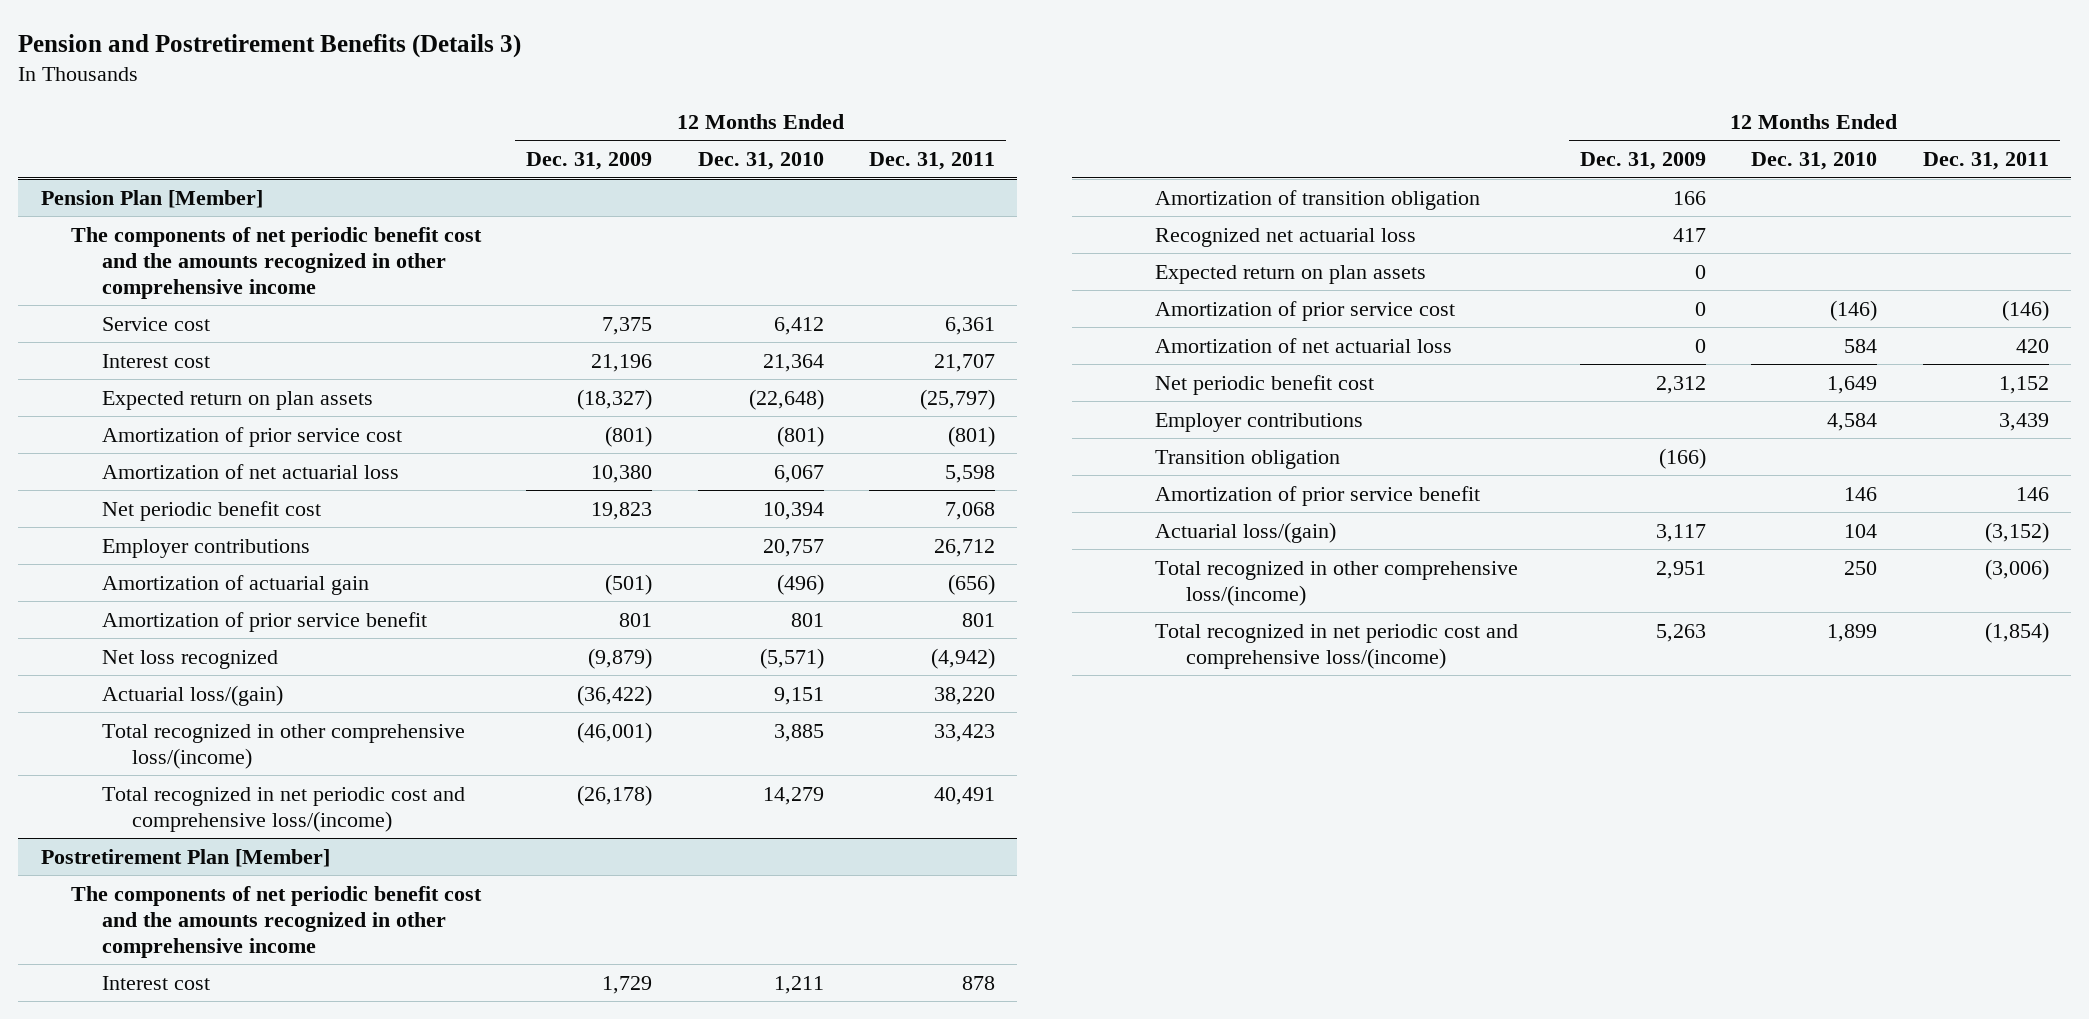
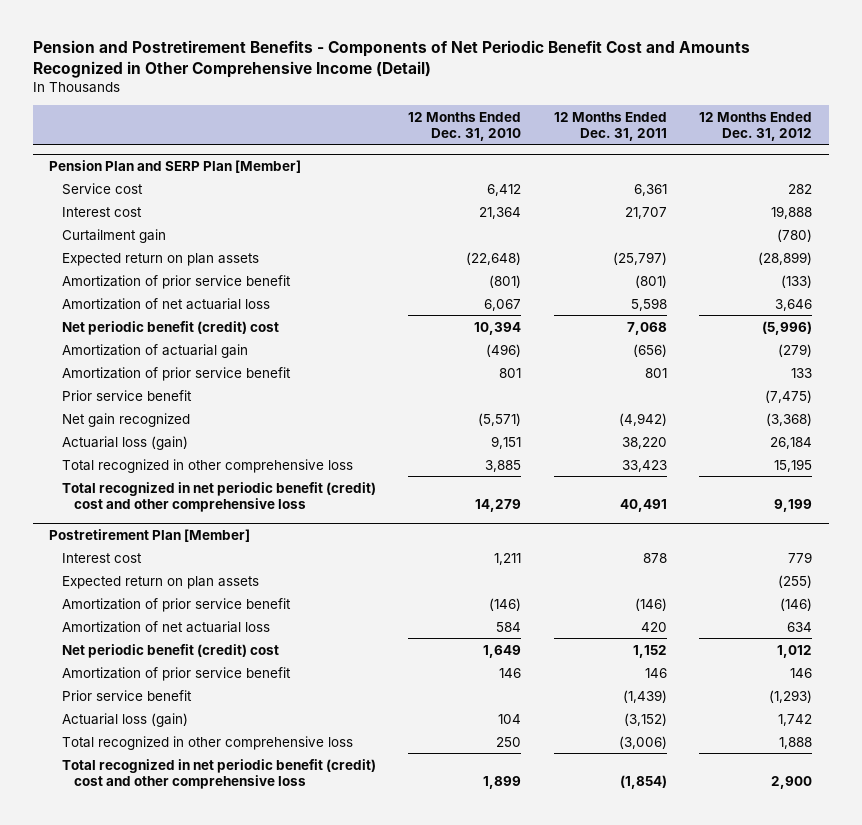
- Pension and Postretirement Benefits (Details 3)
+ Pension and Postretirement Benefits - Components of Net Periodic Benefit Cost and Amounts Recognized in Other Comprehensive Income (Detail)
- | 12 Months Ended Dec. 31, 2009 | 12 Months Ended Dec. 31, 2010 | 12 Months Ended Dec. 31, 2011
+ | 12 Months Ended Dec. 31, 2010 | 12 Months Ended Dec. 31, 2011 | 12 Months Ended Dec. 31, 2012
- Pension Plan [Member]
- The components of net periodic benefit cost and the amounts recognized in other comprehensive income
+ Pension Plan and SERP Plan [Member]
+ Curtailment gain | | | (780)
- Amortization of prior service cost | (801) | (801) | (801)
+ Amortization of prior service benefit | (801) | (801) | (133)
- Net periodic benefit cost | 19,823 | 10,394 | 7,068
- Employer contributions | | 20,757 | 26,712
+ Net periodic benefit (credit) cost | 10,394 | 7,068 | (5,996)
- Net loss recognized | (9,879) | (5,571) | (4,942)
- Actuarial loss/(gain) | (36,422) | 9,151 | 38,220
- Total recognized in other comprehensive loss/(income) | (46,001) | 3,885 | 33,423
- Total recognized in net periodic cost and comprehensive loss/(income) | (26,178) | 14,279 | 40,491
+ Prior service benefit | | | (7,475)
+ Net gain recognized | (5,571) | (4,942) | (3,368)
+ Actuarial loss (gain) | 9,151 | 38,220 | 26,184
+ Total recognized in other comprehensive loss | 3,885 | 33,423 | 15,195
+ Total recognized in net periodic benefit (credit) cost and other comprehensive loss | 14,279 | 40,491 | 9,199
@ Postretirement Plan [Member]
- The components of net periodic benefit cost and the amounts recognized in other comprehensive income
- Amortization of transition obligation | 166 | |
- Recognized net actuarial loss | 417 | |
- Amortization of prior service cost | 0 | (146) | (146)
+ Amortization of prior service benefit | (146) | (146) | (146)
- Net periodic benefit cost | 2,312 | 1,649 | 1,152
- Employer contributions | | 4,584 | 3,439
- Transition obligation | (166) | |
+ Net periodic benefit (credit) cost | 1,649 | 1,152 | 1,012
- Actuarial loss/(gain) | 3,117 | 104 | (3,152)
- Total recognized in other comprehensive loss/(income) | 2,951 | 250 | (3,006)
- Total recognized in net periodic cost and comprehensive loss/(income) | 5,263 | 1,899 | (1,854)
+ Prior service benefit | | (1,439) | (1,293)
+ Actuarial loss (gain) | 104 | (3,152) | 1,742
+ Total recognized in other comprehensive loss | 250 | (3,006) | 1,888
+ Total recognized in net periodic benefit (credit) cost and other comprehensive loss | 1,899 | (1,854) | 2,900

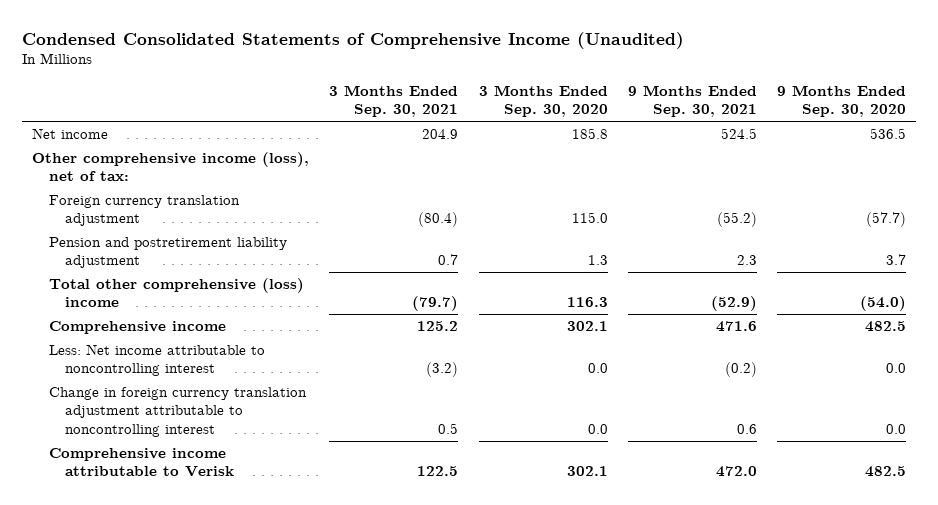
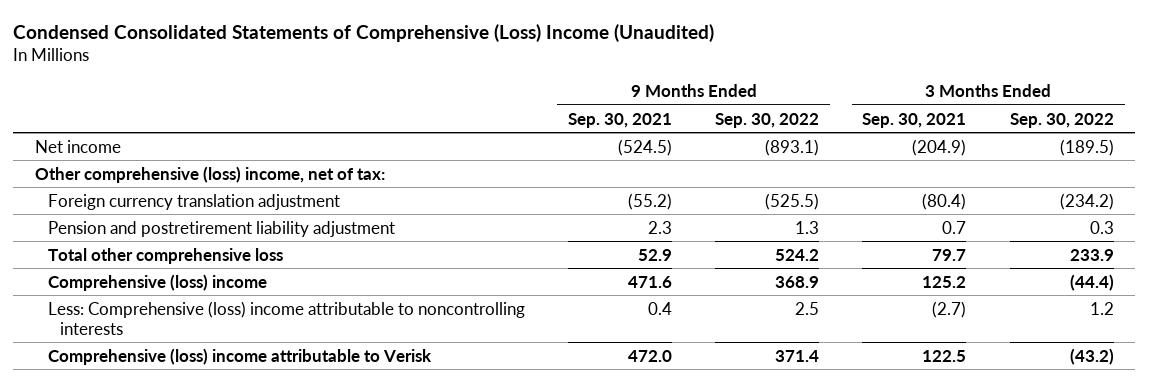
- Condensed Consolidated Statements of Comprehensive Income (Unaudited)
+ Condensed Consolidated Statements of Comprehensive (Loss) Income (Unaudited)
- | 3 Months Ended Sep. 30, 2021 | 3 Months Ended Sep. 30, 2020 | 9 Months Ended Sep. 30, 2021 | 9 Months Ended Sep. 30, 2020
+ | 9 Months Ended Sep. 30, 2021 | 9 Months Ended Sep. 30, 2022 | 3 Months Ended Sep. 30, 2021 | 3 Months Ended Sep. 30, 2022
- Net income | 204.9 | 185.8 | 524.5 | 536.5
- Other comprehensive income (loss), net of tax:
+ Net income | (524.5) | (893.1) | (204.9) | (189.5)
+ Other comprehensive (loss) income, net of tax:
- Total other comprehensive (loss) income | (79.7) | 116.3 | (52.9) | (54.0)
- Comprehensive income | 125.2 | 302.1 | 471.6 | 482.5
- Less: Net income attributable to noncontrolling interest | (3.2) | 0.0 | (0.2) | 0.0
- Change in foreign currency translation adjustment attributable to noncontrolling interest | 0.5 | 0.0 | 0.6 | 0.0
- Comprehensive income attributable to Verisk | 122.5 | 302.1 | 472.0 | 482.5
+ Total other comprehensive loss | 52.9 | 524.2 | 79.7 | 233.9
+ Comprehensive (loss) income | 471.6 | 368.9 | 125.2 | (44.4)
+ Less: Comprehensive (loss) income attributable to noncontrolling interests | 0.4 | 2.5 | (2.7) | 1.2
+ Comprehensive (loss) income attributable to Verisk | 472.0 | 371.4 | 122.5 | (43.2)

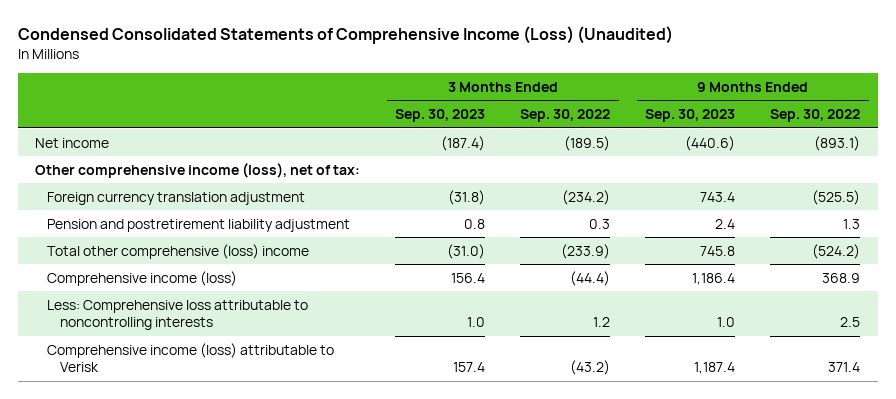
- Condensed Consolidated Statements of Comprehensive (Loss) Income (Unaudited)
+ Condensed Consolidated Statements of Comprehensive Income (Loss) (Unaudited)
- | 9 Months Ended Sep. 30, 2021 | 9 Months Ended Sep. 30, 2022 | 3 Months Ended Sep. 30, 2021 | 3 Months Ended Sep. 30, 2022
+ | 3 Months Ended Sep. 30, 2023 | 3 Months Ended Sep. 30, 2022 | 9 Months Ended Sep. 30, 2023 | 9 Months Ended Sep. 30, 2022
- Other comprehensive (loss) income, net of tax:
+ Other comprehensive income (loss), net of tax:
- Total other comprehensive loss | 52.9 | 524.2 | 79.7 | 233.9
- Comprehensive (loss) income | 471.6 | 368.9 | 125.2 | (44.4)
- Less: Comprehensive (loss) income attributable to noncontrolling interests | 0.4 | 2.5 | (2.7) | 1.2
- Comprehensive (loss) income attributable to Verisk | 472.0 | 371.4 | 122.5 | (43.2)
+ Total other comprehensive (loss) income | (31.0) | (233.9) | 745.8 | (524.2)
+ Comprehensive income (loss) | 156.4 | (44.4) | 1,186.4 | 368.9
+ Less: Comprehensive loss attributable to noncontrolling interests | 1.0 | 1.2 | 1.0 | 2.5
+ Comprehensive income (loss) attributable to Verisk | 157.4 | (43.2) | 1,187.4 | 371.4

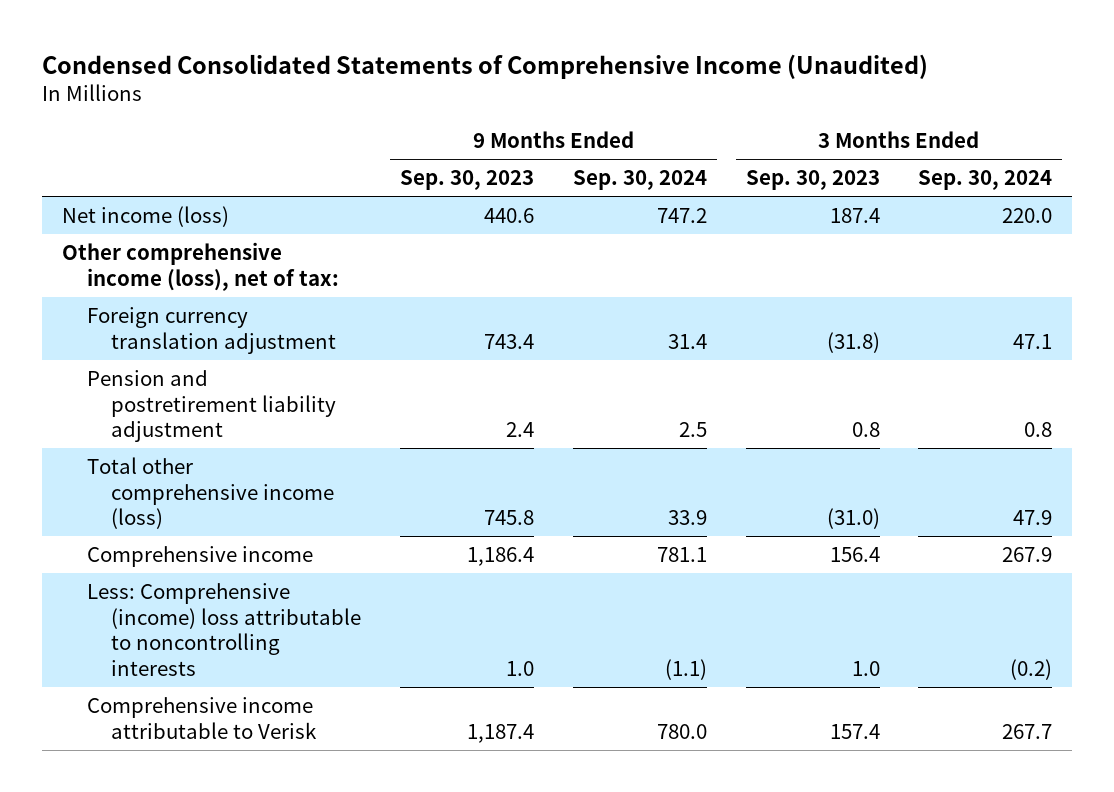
- Condensed Consolidated Statements of Comprehensive Income (Loss) (Unaudited)
+ Condensed Consolidated Statements of Comprehensive Income (Unaudited)
- | 3 Months Ended Sep. 30, 2023 | 3 Months Ended Sep. 30, 2022 | 9 Months Ended Sep. 30, 2023 | 9 Months Ended Sep. 30, 2022
+ | 9 Months Ended Sep. 30, 2023 | 9 Months Ended Sep. 30, 2024 | 3 Months Ended Sep. 30, 2023 | 3 Months Ended Sep. 30, 2024
- Net income | (187.4) | (189.5) | (440.6) | (893.1)
+ Net income (loss) | 440.6 | 747.2 | 187.4 | 220.0
- Total other comprehensive (loss) income | (31.0) | (233.9) | 745.8 | (524.2)
- Comprehensive income (loss) | 156.4 | (44.4) | 1,186.4 | 368.9
- Less: Comprehensive loss attributable to noncontrolling interests | 1.0 | 1.2 | 1.0 | 2.5
- Comprehensive income (loss) attributable to Verisk | 157.4 | (43.2) | 1,187.4 | 371.4
+ Total other comprehensive income (loss) | 745.8 | 33.9 | (31.0) | 47.9
+ Comprehensive income | 1,186.4 | 781.1 | 156.4 | 267.9
+ Less: Comprehensive (income) loss attributable to noncontrolling interests | 1.0 | (1.1) | 1.0 | (0.2)
+ Comprehensive income attributable to Verisk | 1,187.4 | 780.0 | 157.4 | 267.7

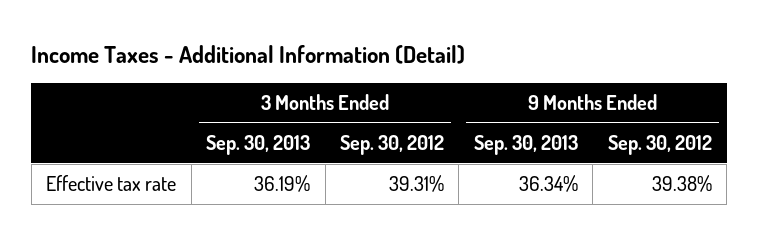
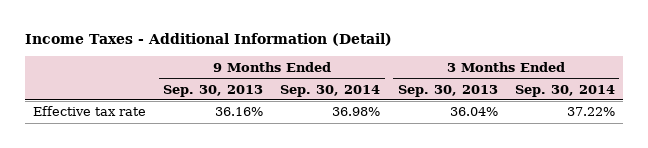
- | 3 Months Ended Sep. 30, 2013 | 3 Months Ended Sep. 30, 2012 | 9 Months Ended Sep. 30, 2013 | 9 Months Ended Sep. 30, 2012
+ | 9 Months Ended Sep. 30, 2013 | 9 Months Ended Sep. 30, 2014 | 3 Months Ended Sep. 30, 2013 | 3 Months Ended Sep. 30, 2014
- Effective tax rate | 36.19% | 39.31% | 36.34% | 39.38%
+ Effective tax rate | 36.16% | 36.98% | 36.04% | 37.22%

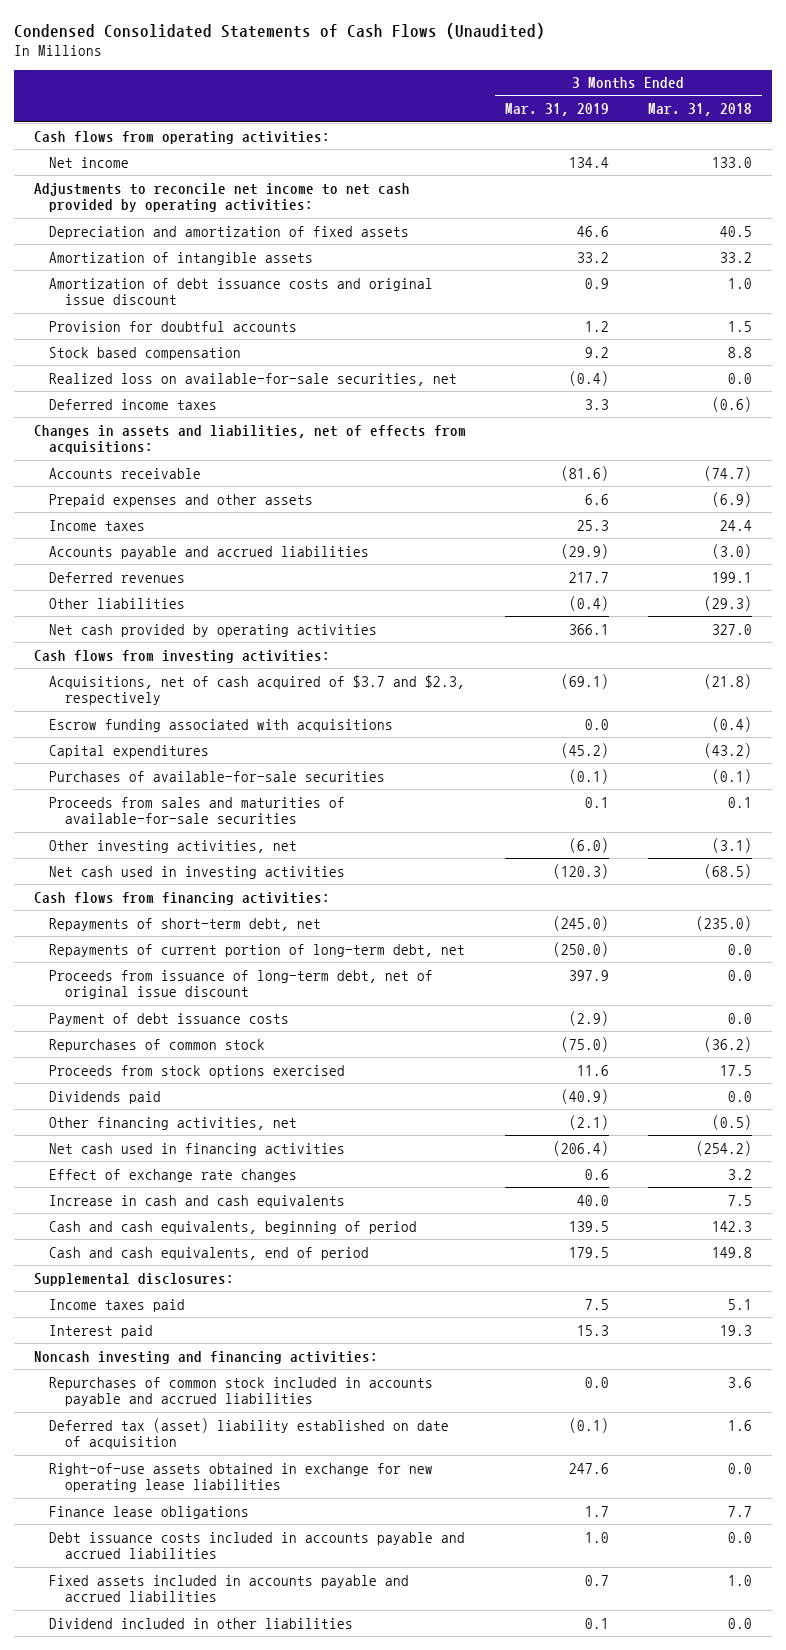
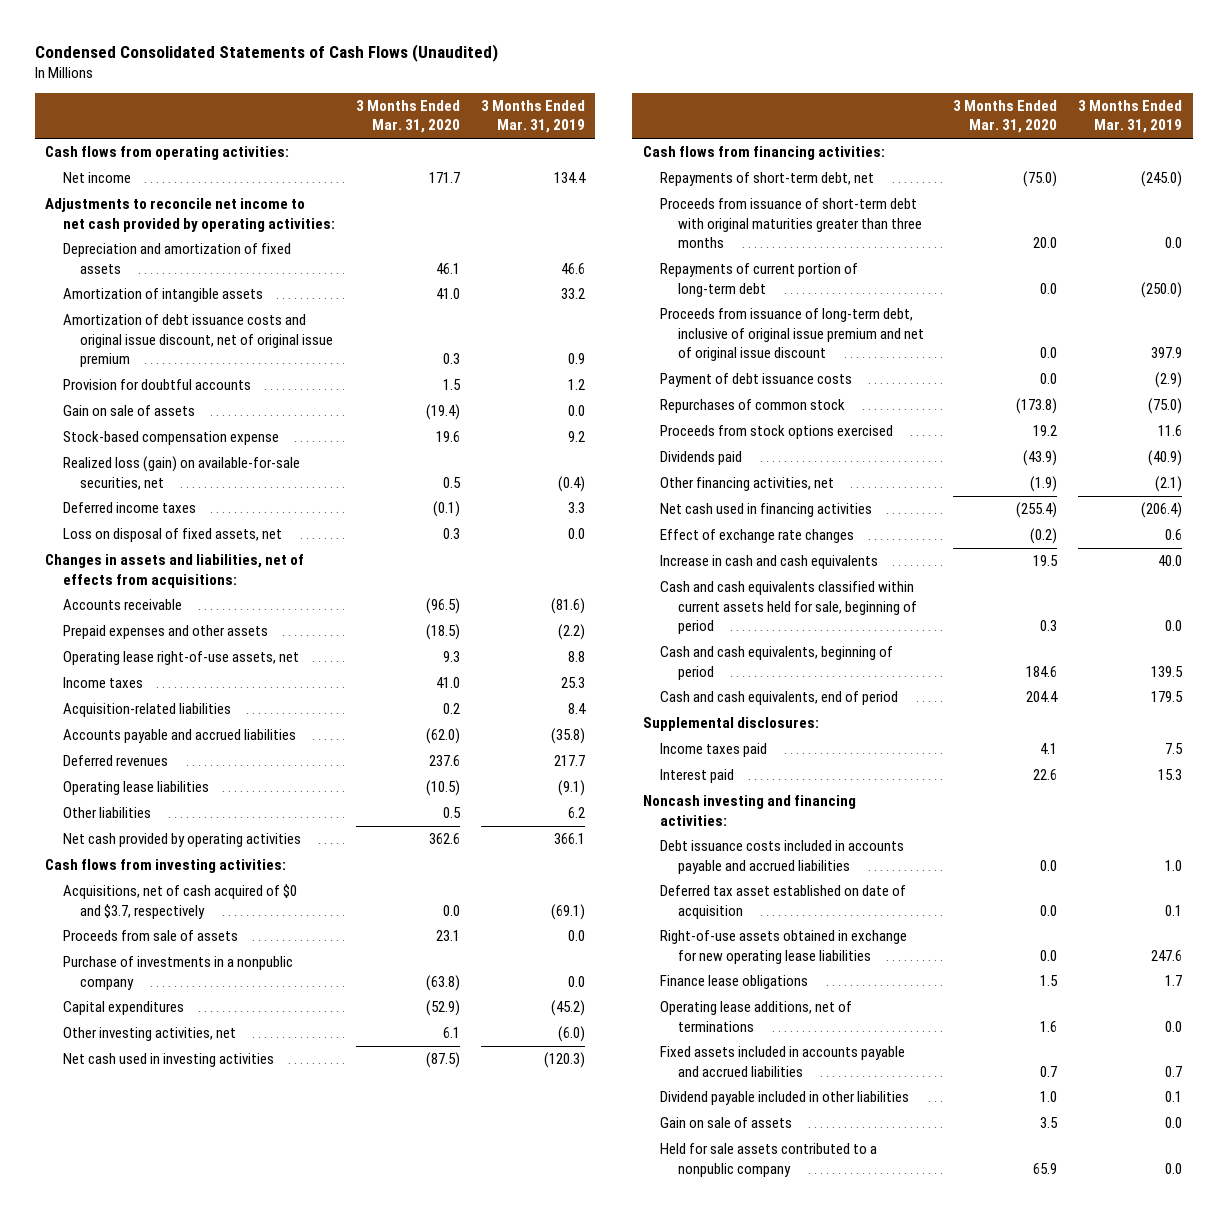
- | 3 Months Ended Mar. 31, 2019 | 3 Months Ended Mar. 31, 2018
+ | 3 Months Ended Mar. 31, 2020 | 3 Months Ended Mar. 31, 2019
- Amortization of debt issuance costs and original issue discount | 0.9 | 1.0
+ Amortization of debt issuance costs and original issue discount, net of original issue premium | 0.3 | 0.9
- Stock based compensation | 9.2 | 8.8
- Realized loss on available-for-sale securities, net | (0.4) | 0.0
+ Gain on sale of assets | (19.4) | 0.0
+ Stock-based compensation expense | 19.6 | 9.2
+ Realized loss (gain) on available-for-sale securities, net | 0.5 | (0.4)
+ Loss on disposal of fixed assets, net | 0.3 | 0.0
- Prepaid expenses and other assets | 6.6 | (6.9)
+ Prepaid expenses and other assets | (18.5) | (2.2)
+ Operating lease right-of-use assets, net | 9.3 | 8.8
- Accounts payable and accrued liabilities | (29.9) | (3.0)
+ Acquisition-related liabilities | 0.2 | 8.4
+ Accounts payable and accrued liabilities | (62.0) | (35.8)
- Other liabilities | (0.4) | (29.3)
+ Operating lease liabilities | (10.5) | (9.1)
+ Other liabilities | 0.5 | 6.2
- Acquisitions, net of cash acquired of $3.7 and $2.3, respectively | (69.1) | (21.8)
- Escrow funding associated with acquisitions | 0.0 | (0.4)
+ Acquisitions, net of cash acquired of $0 and $3.7, respectively | 0.0 | (69.1)
+ Proceeds from sale of assets | 23.1 | 0.0
+ Purchase of investments in a nonpublic company | (63.8) | 0.0
- Purchases of available-for-sale securities | (0.1) | (0.1)
- Proceeds from sales and maturities of available-for-sale securities | 0.1 | 0.1
- Repayments of current portion of long-term debt, net | (250.0) | 0.0
- Proceeds from issuance of long-term debt, net of original issue discount | 397.9 | 0.0
+ Proceeds from issuance of short-term debt with original maturities greater than three months | 20.0 | 0.0
+ Repayments of current portion of long-term debt | 0.0 | (250.0)
+ Proceeds from issuance of long-term debt, inclusive of original issue premium and net of original issue discount | 0.0 | 397.9
+ Cash and cash equivalents classified within current assets held for sale, beginning of period | 0.3 | 0.0
- Repurchases of common stock included in accounts payable and accrued liabilities | 0.0 | 3.6
- Deferred tax (asset) liability established on date of acquisition | (0.1) | 1.6
moved up: Debt issuance costs included in accounts payable and accrued liabilities | 0.0 | 1.0
+ Deferred tax asset established on date of acquisition | 0.0 | 0.1
+ Operating lease additions, net of terminations | 1.6 | 0.0
- Dividend included in other liabilities | 0.1 | 0.0
+ Dividend payable included in other liabilities | 1.0 | 0.1
+ Gain on sale of assets | 3.5 | 0.0
+ Held for sale assets contributed to a nonpublic company | 65.9 | 0.0

